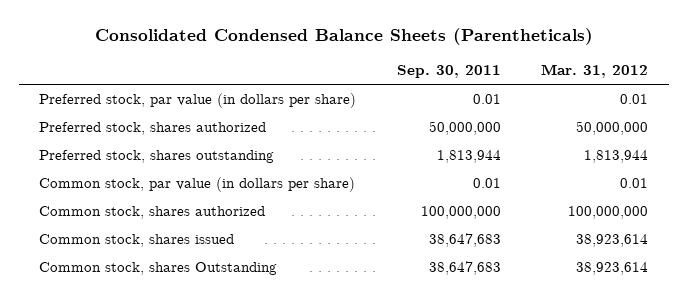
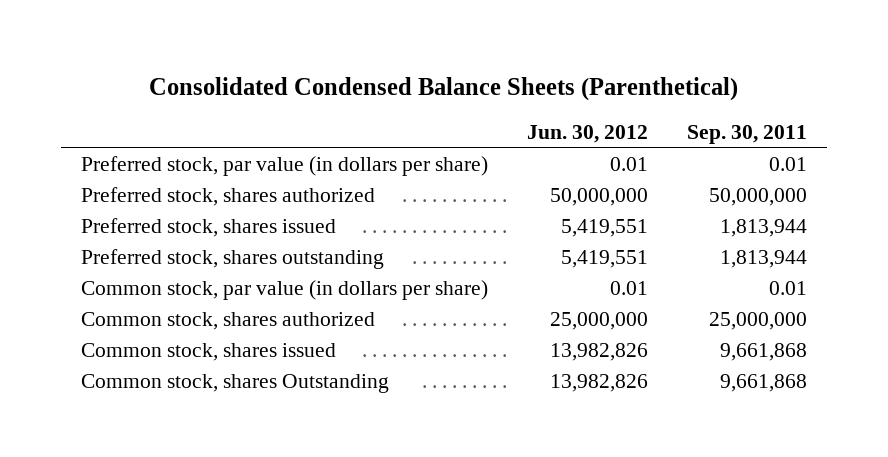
- Consolidated Condensed Balance Sheets (Parentheticals)
+ Consolidated Condensed Balance Sheets (Parenthetical)
- | Sep. 30, 2011 | Mar. 31, 2012
+ | Jun. 30, 2012 | Sep. 30, 2011
+ Preferred stock, shares issued | 5,419,551 | 1,813,944
- Common stock, shares authorized | 100,000,000 | 100,000,000
- Common stock, shares issued | 38,647,683 | 38,923,614
- Common stock, shares Outstanding | 38,647,683 | 38,923,614
+ Common stock, shares authorized | 25,000,000 | 25,000,000
+ Common stock, shares issued | 13,982,826 | 9,661,868
+ Common stock, shares Outstanding | 13,982,826 | 9,661,868

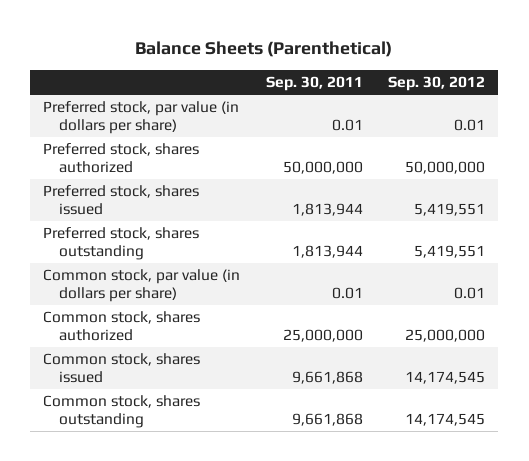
- Consolidated Condensed Balance Sheets (Parenthetical)
+ Balance Sheets (Parenthetical)
- | Jun. 30, 2012 | Sep. 30, 2011
+ | Sep. 30, 2011 | Sep. 30, 2012
- Common stock, shares Outstanding | 13,982,826 | 9,661,868
+ Common stock, shares outstanding | 9,661,868 | 14,174,545

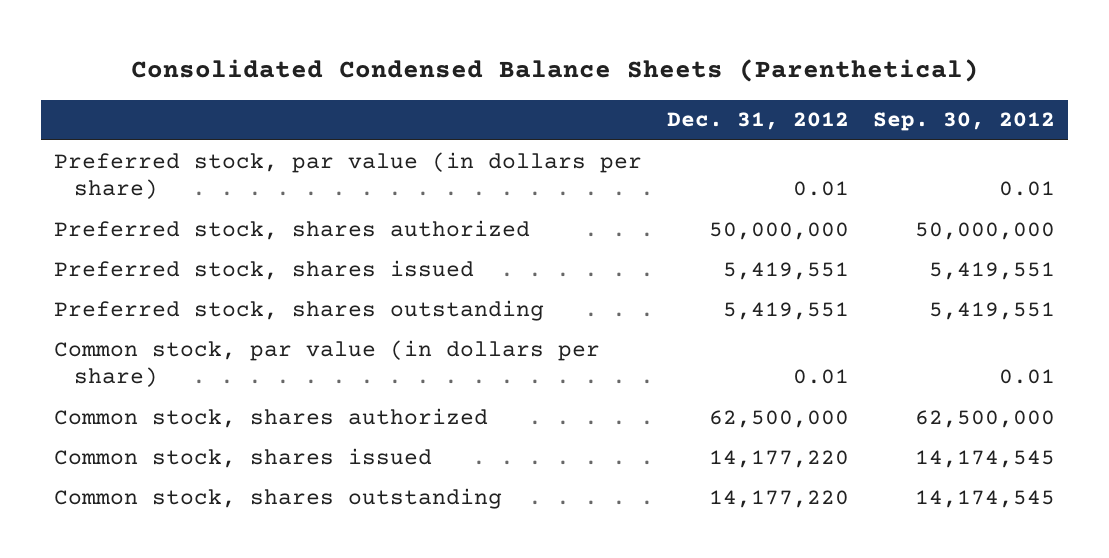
- Balance Sheets (Parenthetical)
+ Consolidated Condensed Balance Sheets (Parenthetical)
- | Sep. 30, 2011 | Sep. 30, 2012
+ | Dec. 31, 2012 | Sep. 30, 2012
- Common stock, shares authorized | 25,000,000 | 25,000,000
+ Common stock, shares authorized | 62,500,000 | 62,500,000

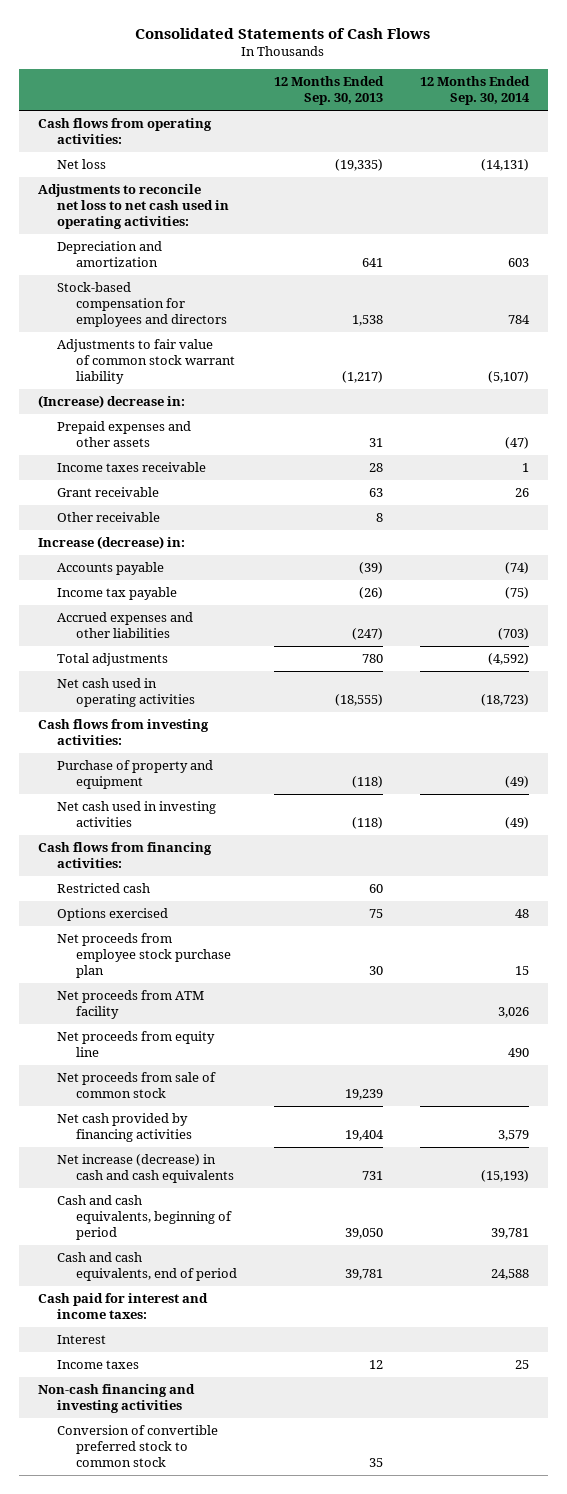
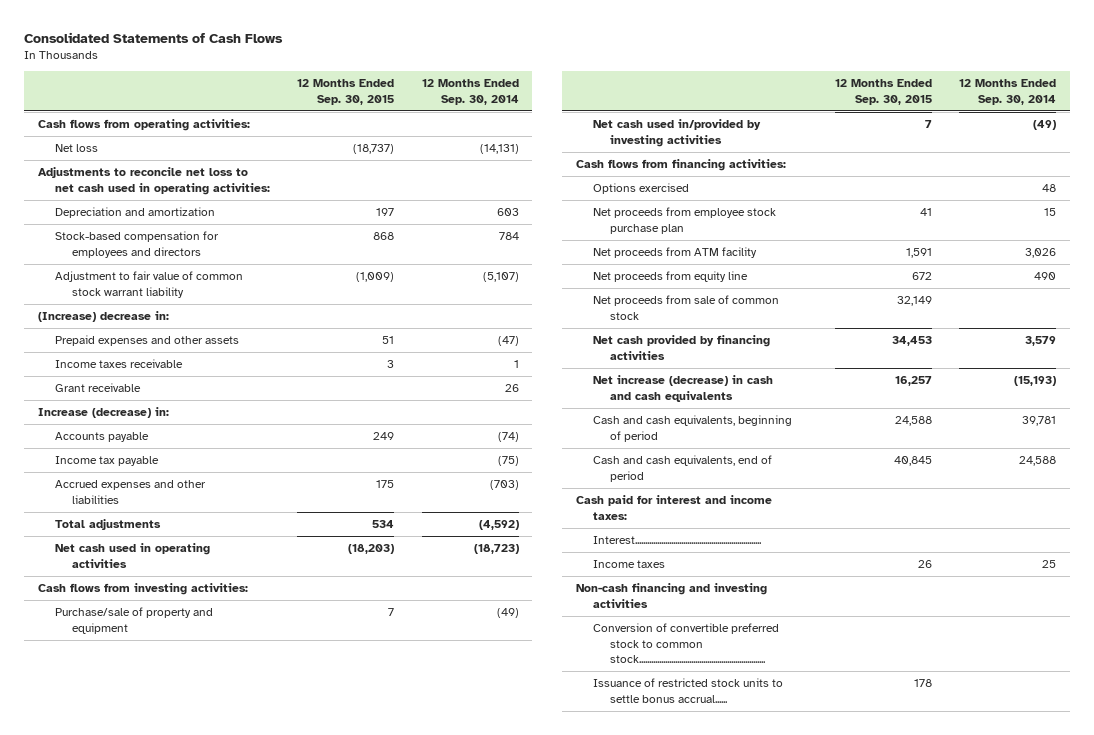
- | 12 Months Ended Sep. 30, 2013 | 12 Months Ended Sep. 30, 2014
+ | 12 Months Ended Sep. 30, 2015 | 12 Months Ended Sep. 30, 2014
- Adjustments to fair value of common stock warrant liability | (1,217) | (5,107)
+ Adjustment to fair value of common stock warrant liability | (1,009) | (5,107)
- Other receivable | 8 |
- Purchase of property and equipment | (118) | (49)
- Net cash used in investing activities | (118) | (49)
+ Purchase/sale of property and equipment | 7 | (49)
+ Net cash used in/provided by investing activities | 7 | (49)
- Restricted cash | 60 |
- Interest
+ Interest...............................................................
- Conversion of convertible preferred stock to common stock | 35 |
+ Conversion of convertible preferred stock to common stock...............................................................
+ Issuance of restricted stock units to settle bonus accrual...... | 178 |

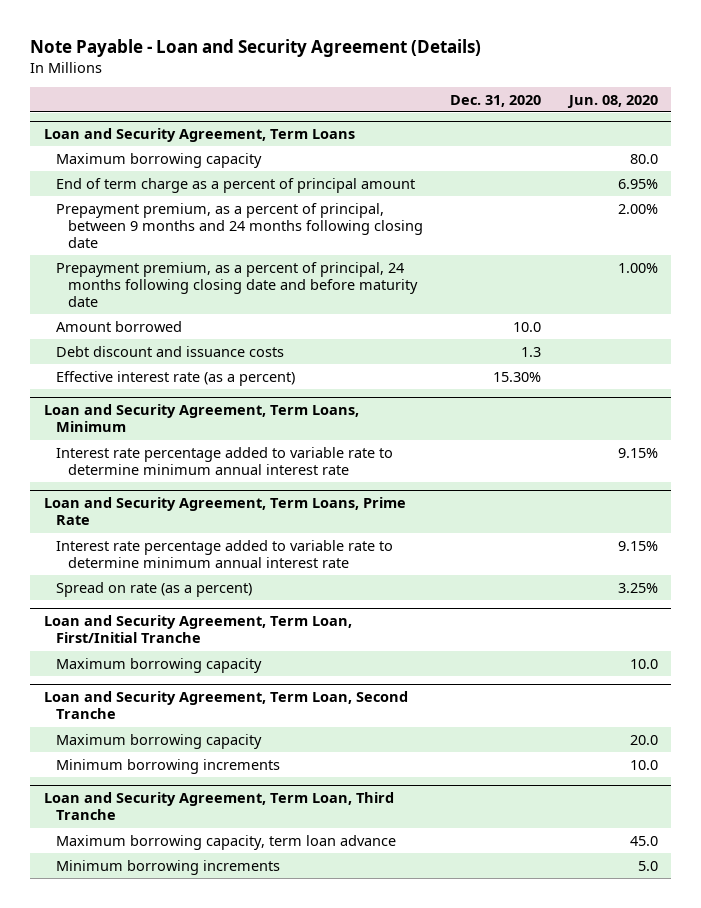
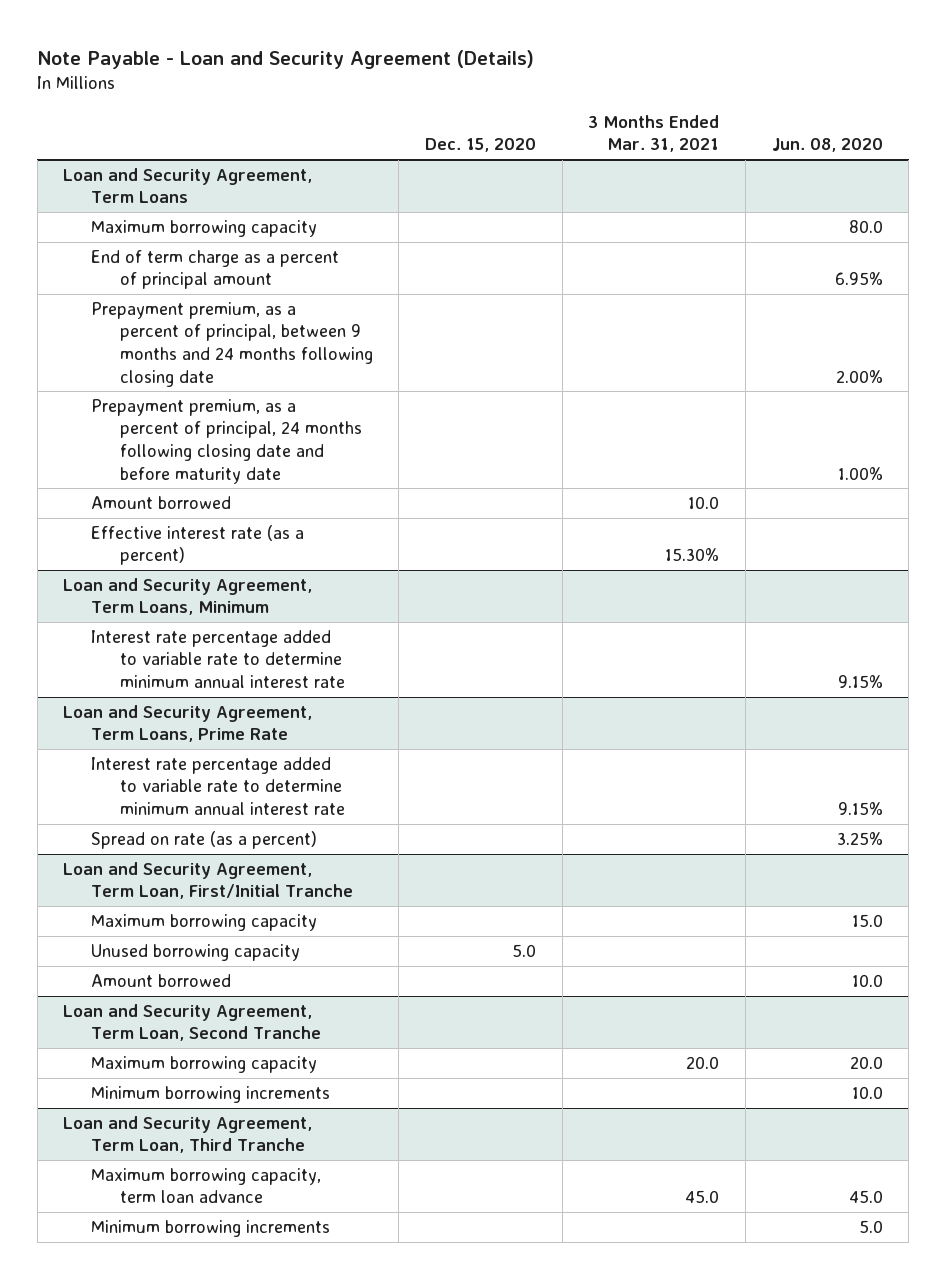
- | Dec. 31, 2020 | Jun. 08, 2020
+ | Dec. 15, 2020 | 3 Months Ended Mar. 31, 2021 | Jun. 08, 2020
@ Loan and Security Agreement, Term Loans
- Debt discount and issuance costs | 1.3 |
@ Loan and Security Agreement, Term Loan, First/Initial Tranche
- Maximum borrowing capacity | | 10.0
+ Maximum borrowing capacity | | | 15.0
+ Unused borrowing capacity | 5.0 | |
+ Amount borrowed | | | 10.0

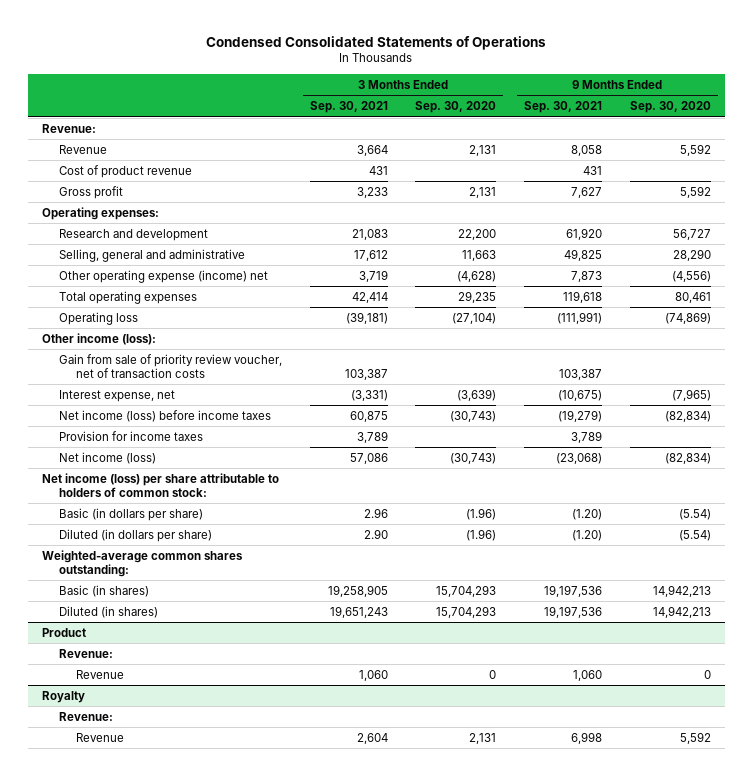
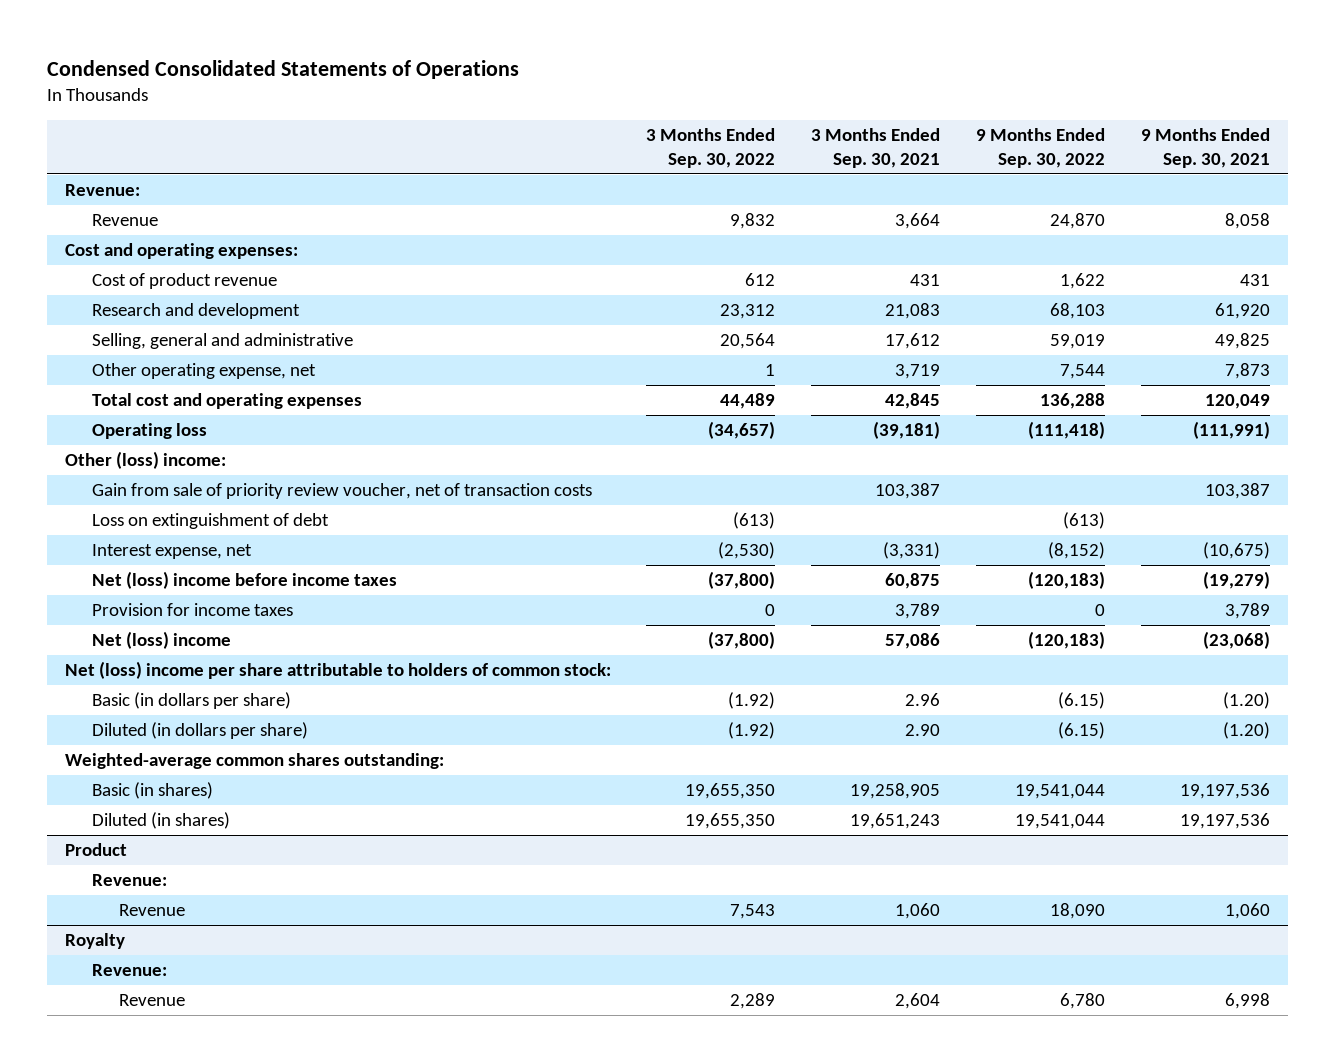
- | 3 Months Ended Sep. 30, 2021 | 3 Months Ended Sep. 30, 2020 | 9 Months Ended Sep. 30, 2021 | 9 Months Ended Sep. 30, 2020
+ | 3 Months Ended Sep. 30, 2022 | 3 Months Ended Sep. 30, 2021 | 9 Months Ended Sep. 30, 2022 | 9 Months Ended Sep. 30, 2021
+ Cost and operating expenses:
- Gross profit | 3,233 | 2,131 | 7,627 | 5,592
- Operating expenses:
- Other operating expense (income) net | 3,719 | (4,628) | 7,873 | (4,556)
- Total operating expenses | 42,414 | 29,235 | 119,618 | 80,461
+ Other operating expense, net | 1 | 3,719 | 7,544 | 7,873
+ Total cost and operating expenses | 44,489 | 42,845 | 136,288 | 120,049
- Other income (loss):
+ Other (loss) income:
+ Loss on extinguishment of debt | (613) | | (613) |
- Net income (loss) before income taxes | 60,875 | (30,743) | (19,279) | (82,834)
+ Net (loss) income before income taxes | (37,800) | 60,875 | (120,183) | (19,279)
- Net income (loss) | 57,086 | (30,743) | (23,068) | (82,834)
- Net income (loss) per share attributable to holders of common stock:
+ Net (loss) income | (37,800) | 57,086 | (120,183) | (23,068)
+ Net (loss) income per share attributable to holders of common stock:

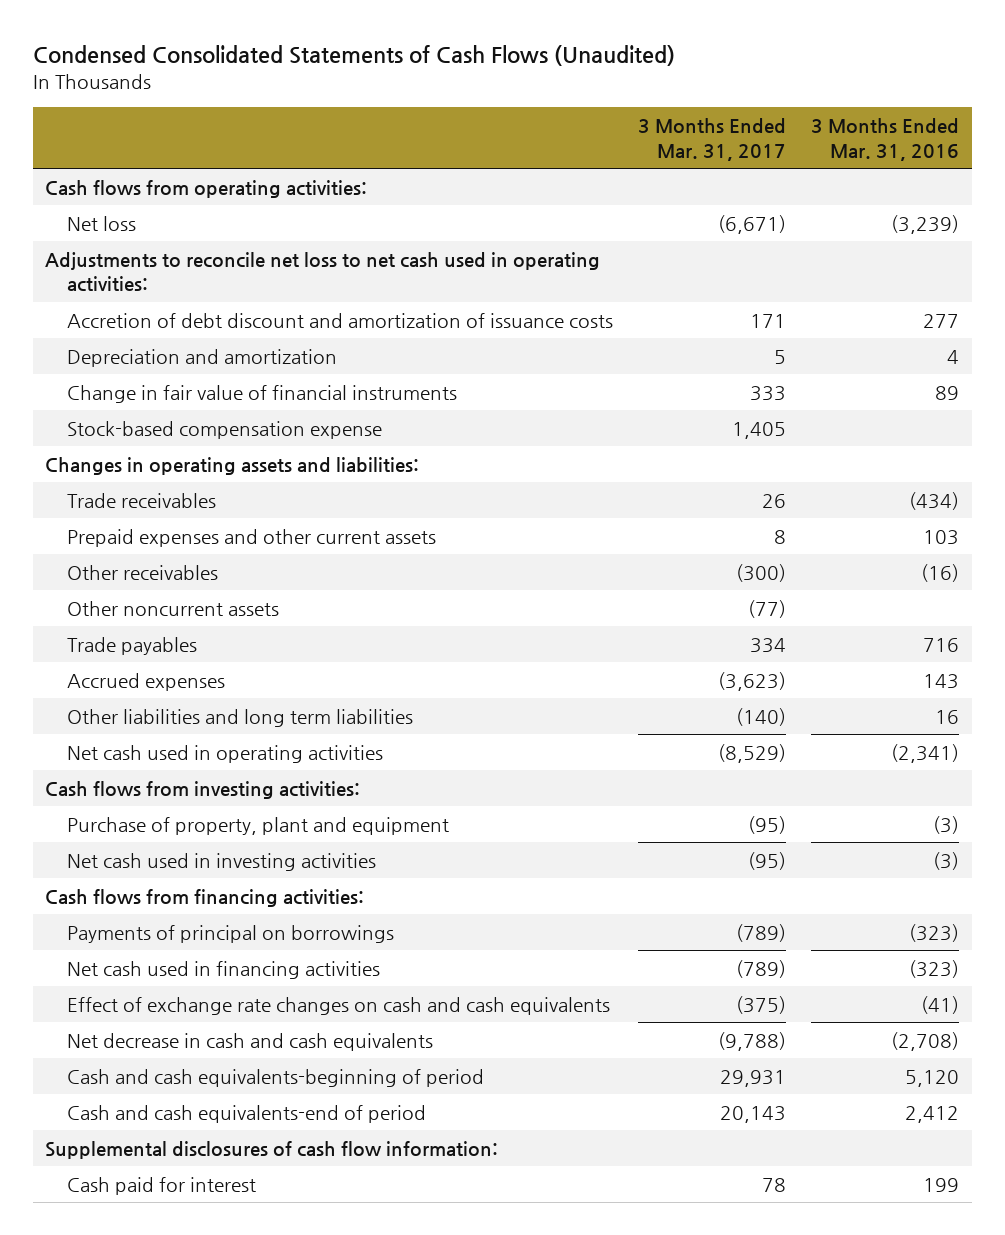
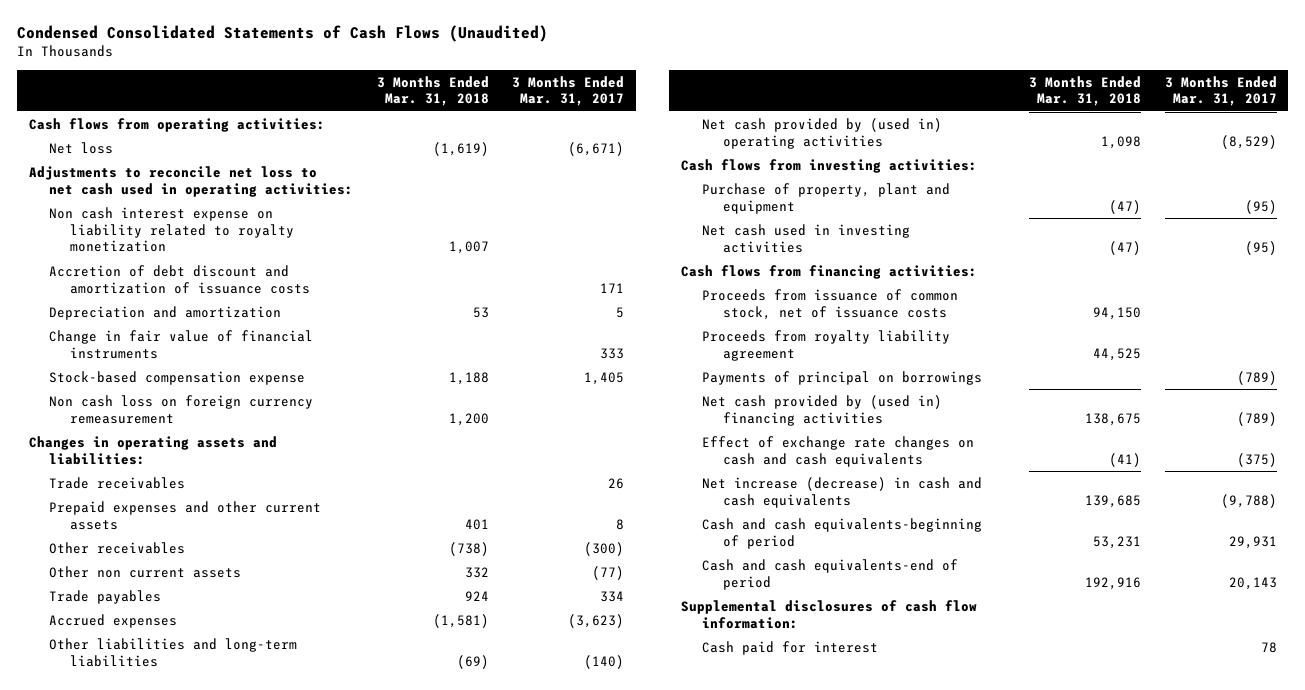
- | 3 Months Ended Mar. 31, 2017 | 3 Months Ended Mar. 31, 2016
+ | 3 Months Ended Mar. 31, 2018 | 3 Months Ended Mar. 31, 2017
+ Non cash interest expense on liability related to royalty monetization | 1,007 |
+ Non cash loss on foreign currency remeasurement | 1,200 |
- Other noncurrent assets | (77) |
+ Other non current assets | 332 | (77)
- Other liabilities and long term liabilities | (140) | 16
- Net cash used in operating activities | (8,529) | (2,341)
+ Other liabilities and long-term liabilities | (69) | (140)
+ Net cash provided by (used in) operating activities | 1,098 | (8,529)
+ Proceeds from issuance of common stock, net of issuance costs | 94,150 |
+ Proceeds from royalty liability agreement | 44,525 |
- Net cash used in financing activities | (789) | (323)
+ Net cash provided by (used in) financing activities | 138,675 | (789)
- Net decrease in cash and cash equivalents | (9,788) | (2,708)
+ Net increase (decrease) in cash and cash equivalents | 139,685 | (9,788)

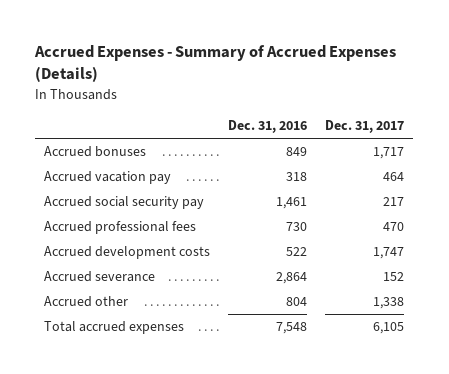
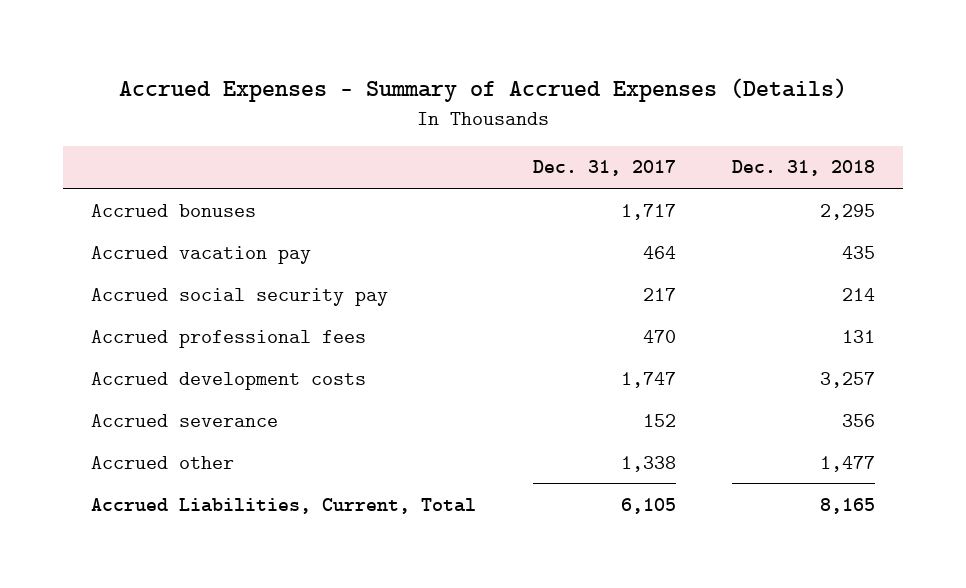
- | Dec. 31, 2016 | Dec. 31, 2017
+ | Dec. 31, 2017 | Dec. 31, 2018
- Total accrued expenses | 7,548 | 6,105
+ Accrued Liabilities, Current, Total | 6,105 | 8,165

